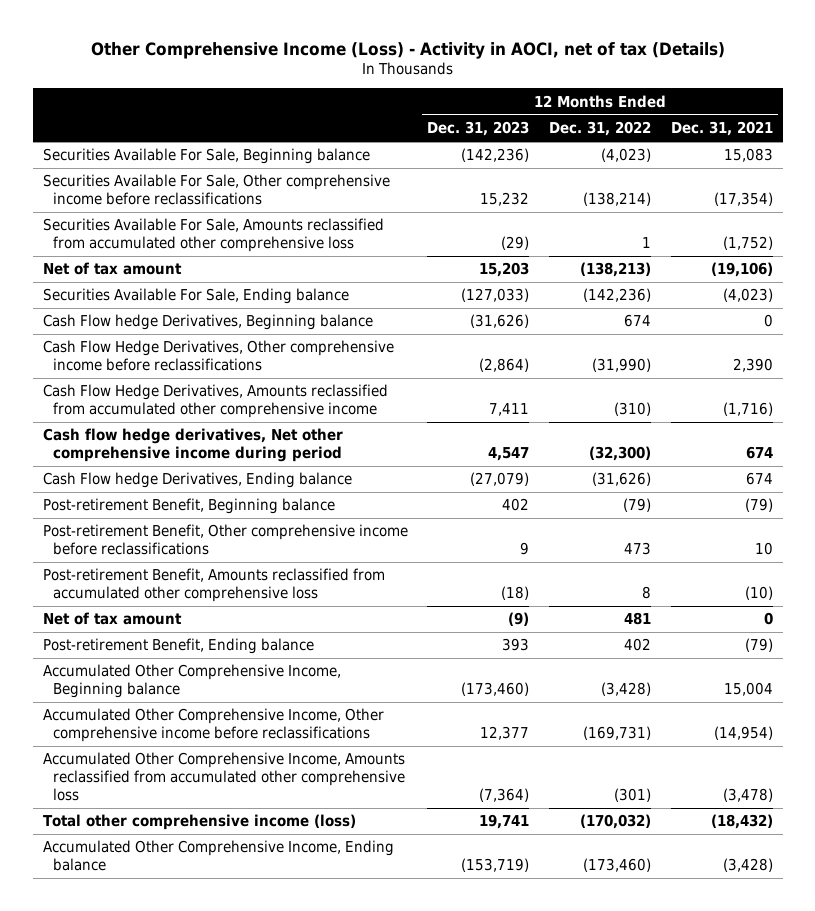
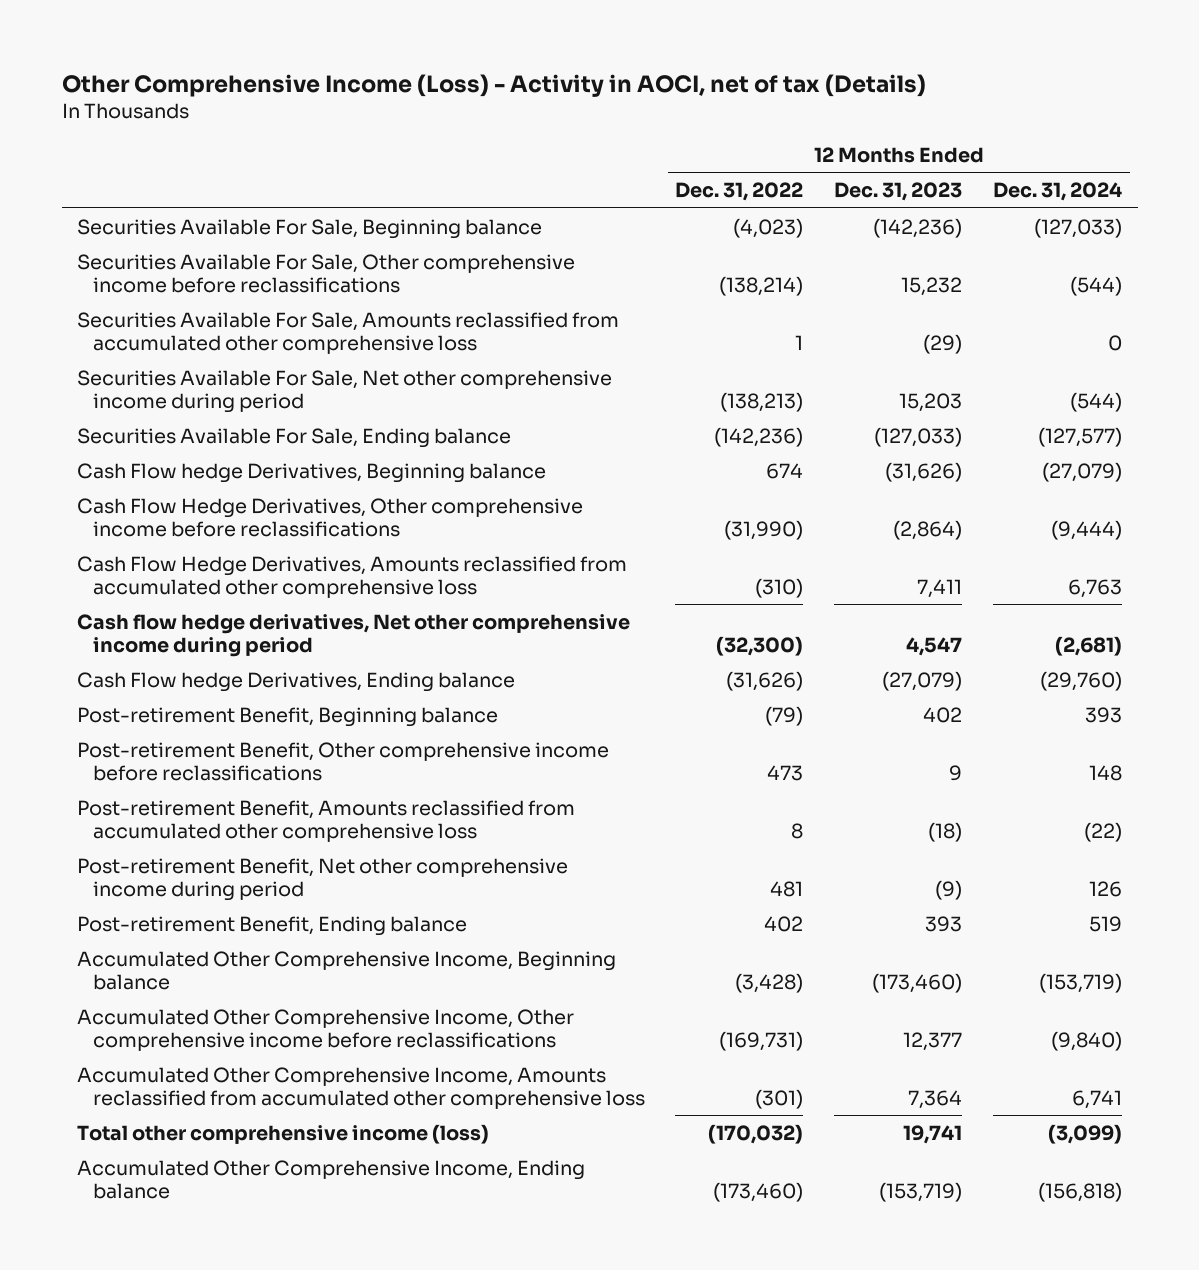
- | 12 Months Ended Dec. 31, 2023 | 12 Months Ended Dec. 31, 2022 | 12 Months Ended Dec. 31, 2021
+ | 12 Months Ended Dec. 31, 2022 | 12 Months Ended Dec. 31, 2023 | 12 Months Ended Dec. 31, 2024
- Net of tax amount | 15,203 | (138,213) | (19,106)
+ Securities Available For Sale, Net other comprehensive income during period | (138,213) | 15,203 | (544)
- Cash Flow Hedge Derivatives, Amounts reclassified from accumulated other comprehensive income | 7,411 | (310) | (1,716)
+ Cash Flow Hedge Derivatives, Amounts reclassified from accumulated other comprehensive loss | (310) | 7,411 | 6,763
- Net of tax amount | (9) | 481 | 0
+ Post-retirement Benefit, Net other comprehensive income during period | 481 | (9) | 126
- Accumulated Other Comprehensive Income, Amounts reclassified from accumulated other comprehensive loss | (7,364) | (301) | (3,478)
+ Accumulated Other Comprehensive Income, Amounts reclassified from accumulated other comprehensive loss | (301) | 7,364 | 6,741

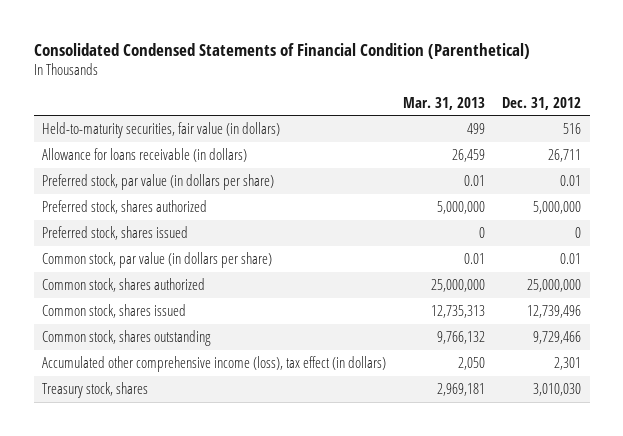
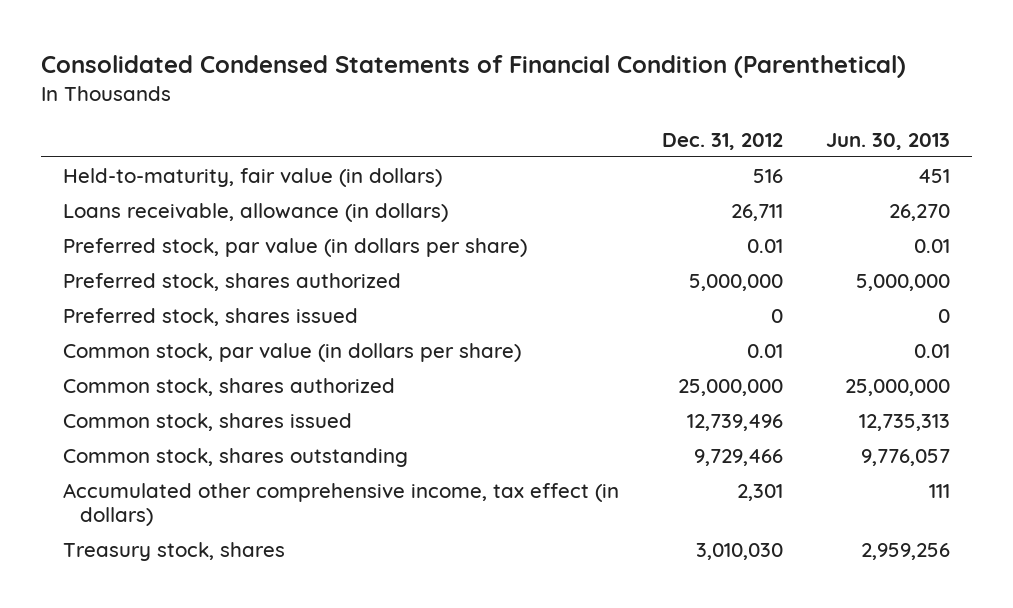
- | Mar. 31, 2013 | Dec. 31, 2012
+ | Dec. 31, 2012 | Jun. 30, 2013
- Held-to-maturity securities, fair value (in dollars) | 499 | 516
- Allowance for loans receivable (in dollars) | 26,459 | 26,711
+ Held-to-maturity, fair value (in dollars) | 516 | 451
+ Loans receivable, allowance (in dollars) | 26,711 | 26,270
- Accumulated other comprehensive income (loss), tax effect (in dollars) | 2,050 | 2,301
+ Accumulated other comprehensive income, tax effect (in dollars) | 2,301 | 111

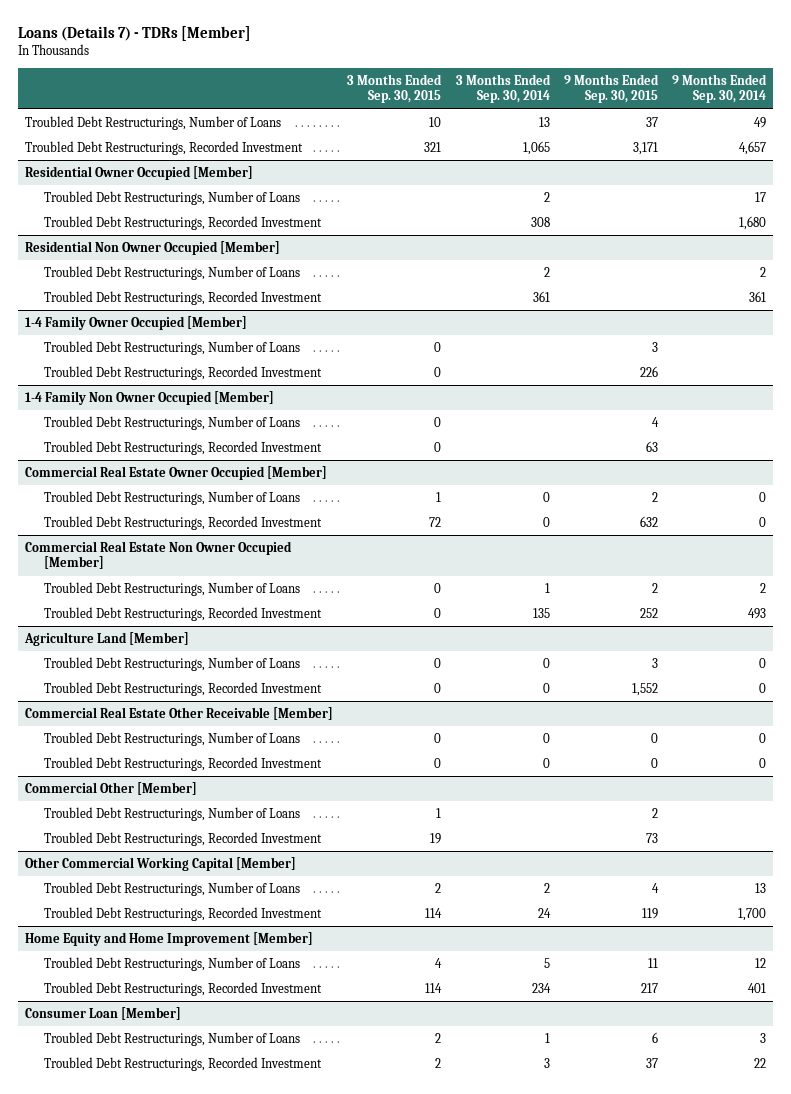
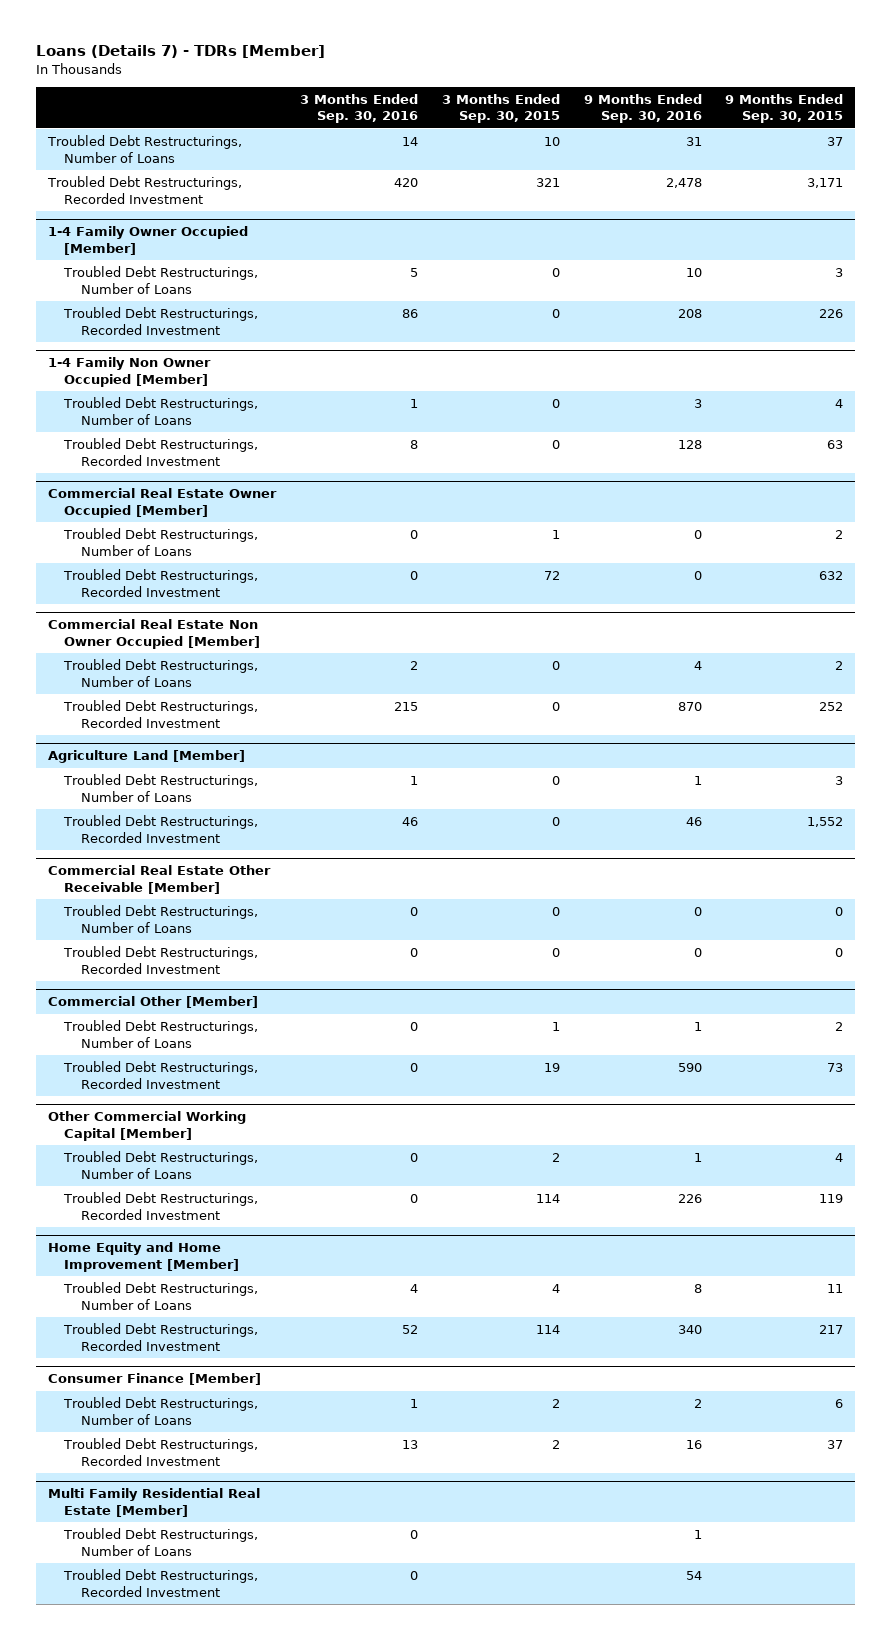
- | 3 Months Ended Sep. 30, 2015 | 3 Months Ended Sep. 30, 2014 | 9 Months Ended Sep. 30, 2015 | 9 Months Ended Sep. 30, 2014
+ | 3 Months Ended Sep. 30, 2016 | 3 Months Ended Sep. 30, 2015 | 9 Months Ended Sep. 30, 2016 | 9 Months Ended Sep. 30, 2015
- Residential Owner Occupied [Member]
- Troubled Debt Restructurings, Number of Loans | | 2 | | 17
- Troubled Debt Restructurings, Recorded Investment | | 308 | | 1,680
- Residential Non Owner Occupied [Member]
- Troubled Debt Restructurings, Number of Loans | | 2 | | 2
- Troubled Debt Restructurings, Recorded Investment | | 361 | | 361
- Consumer Loan [Member]
+ Consumer Finance [Member]
+ Multi Family Residential Real Estate [Member]
+ Troubled Debt Restructurings, Number of Loans | 0 | | 1 |
+ Troubled Debt Restructurings, Recorded Investment | 0 | | 54 |

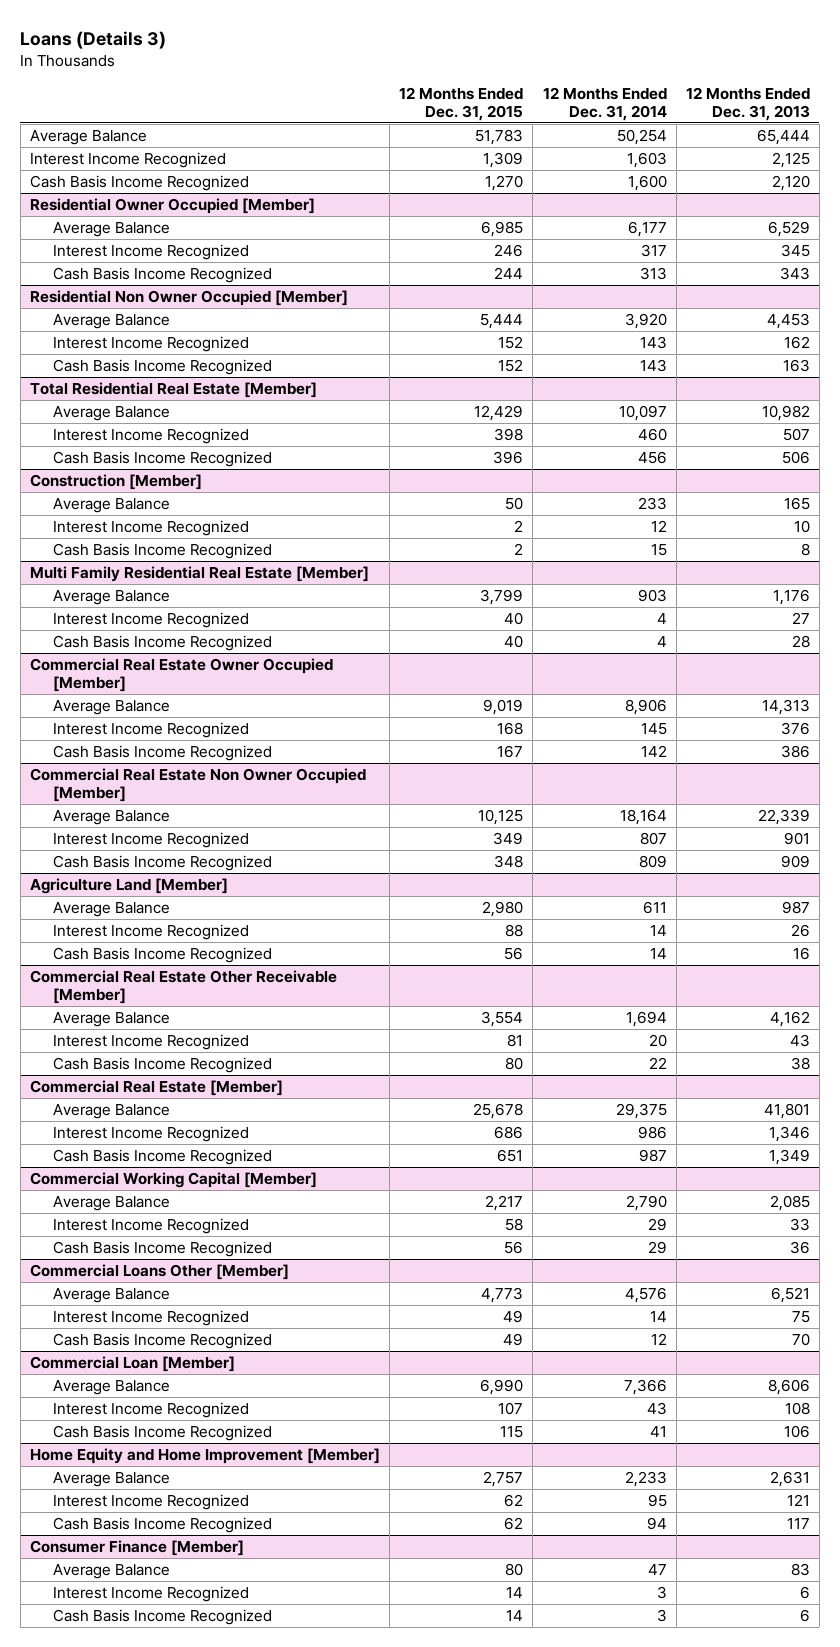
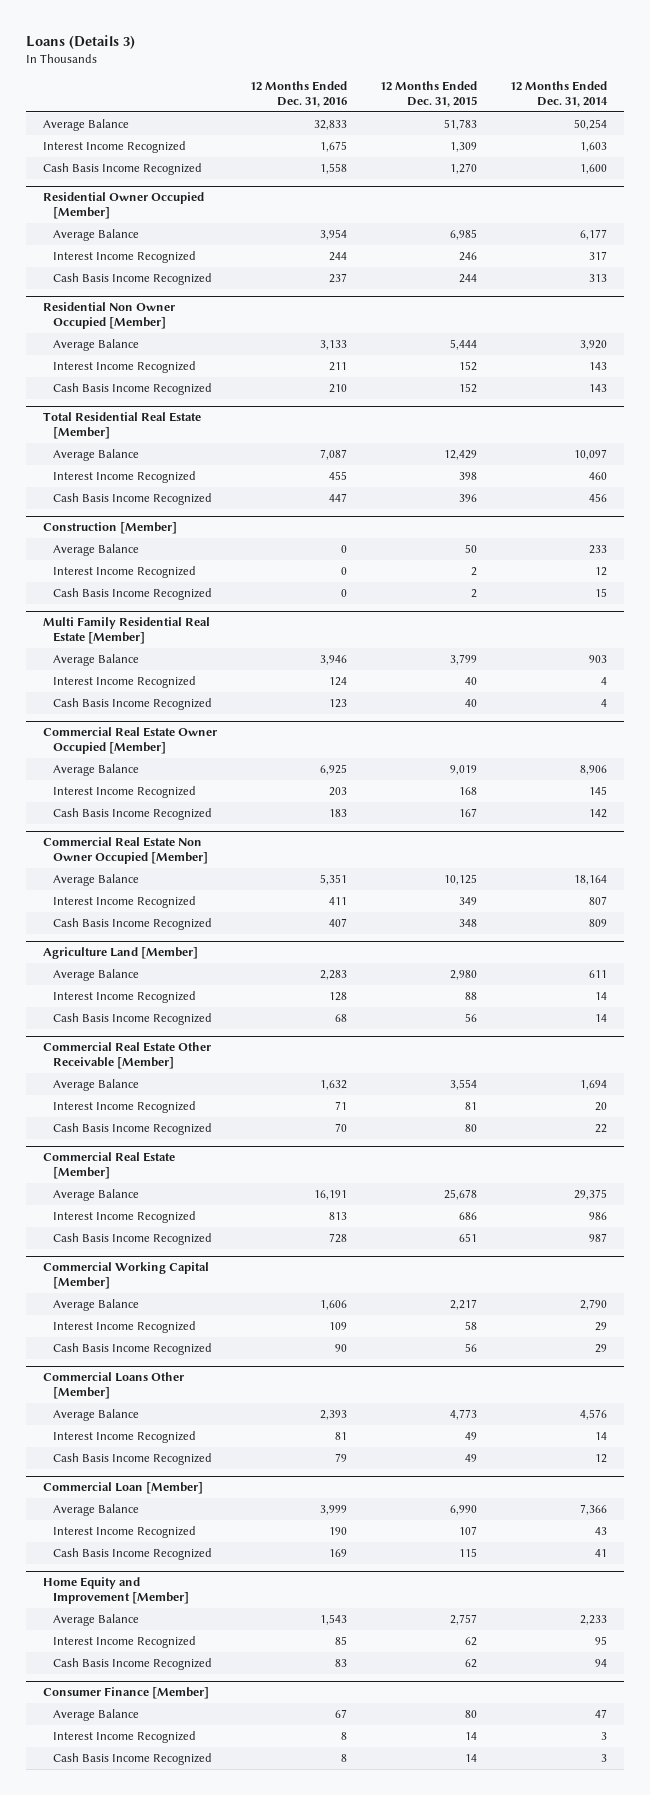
- | 12 Months Ended Dec. 31, 2015 | 12 Months Ended Dec. 31, 2014 | 12 Months Ended Dec. 31, 2013
+ | 12 Months Ended Dec. 31, 2016 | 12 Months Ended Dec. 31, 2015 | 12 Months Ended Dec. 31, 2014
- Home Equity and Home Improvement [Member]
+ Home Equity and Improvement [Member]

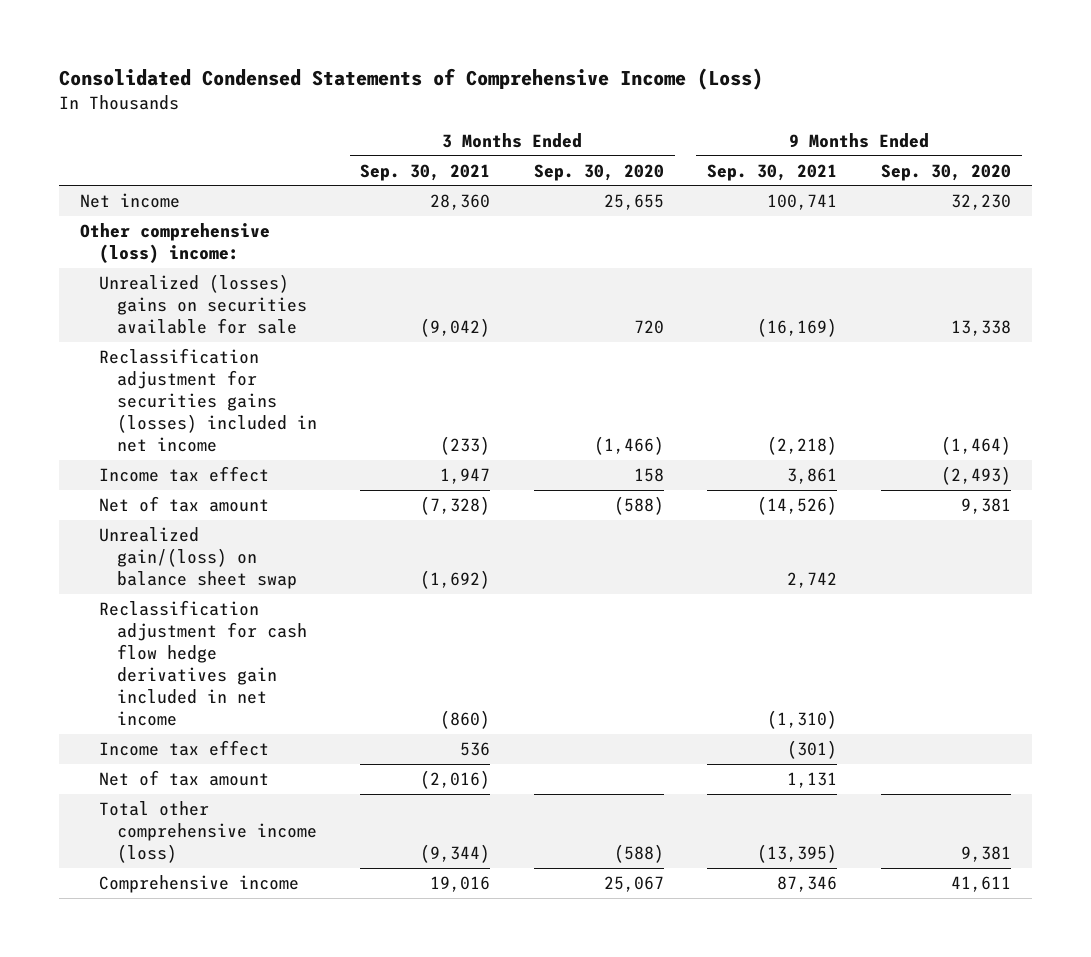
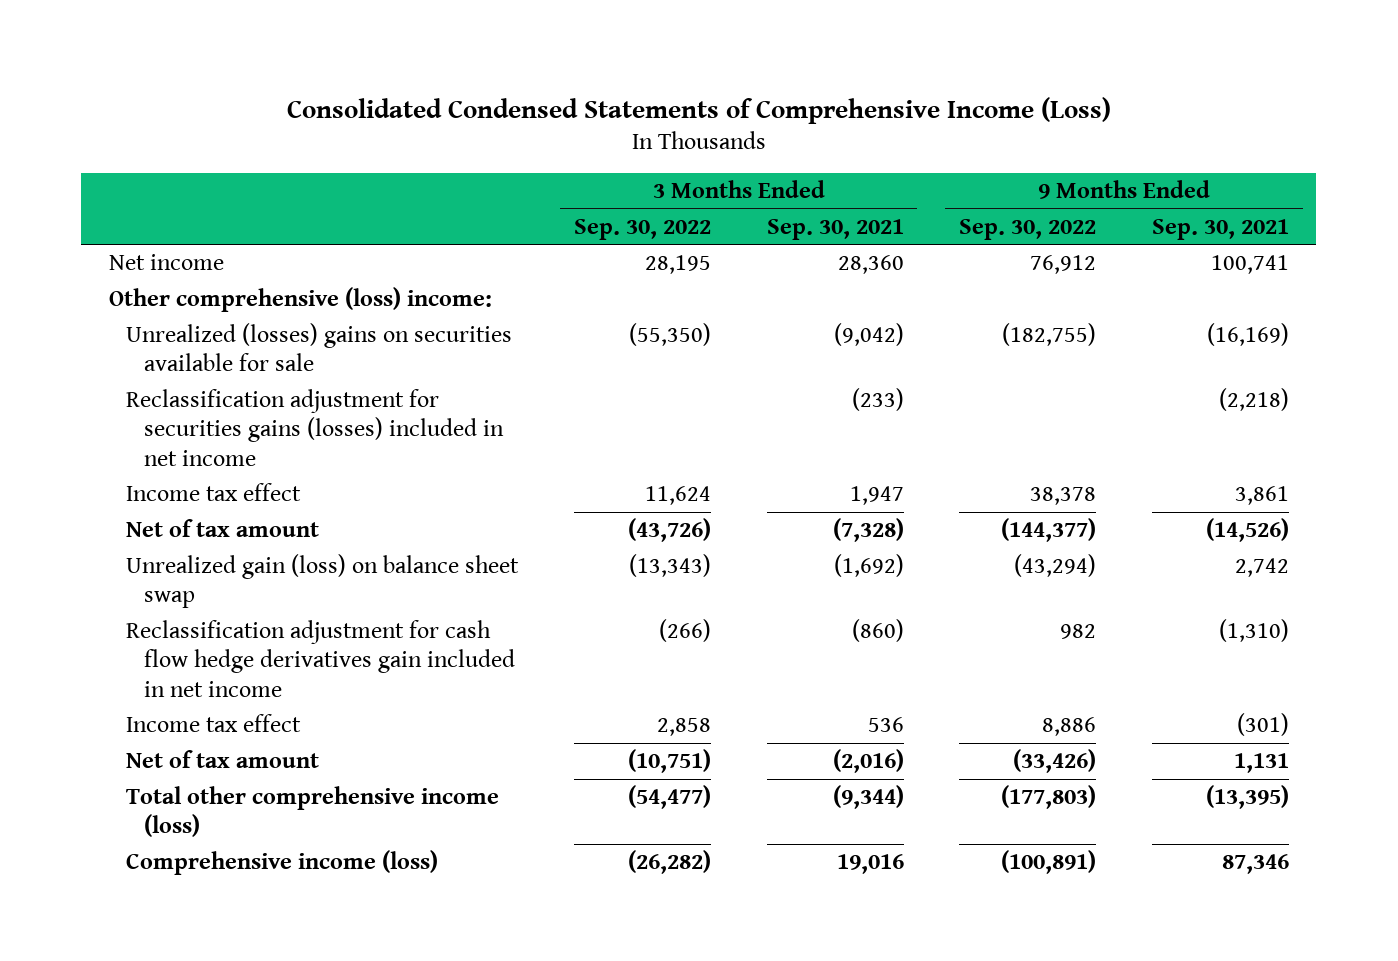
- | 3 Months Ended Sep. 30, 2021 | 3 Months Ended Sep. 30, 2020 | 9 Months Ended Sep. 30, 2021 | 9 Months Ended Sep. 30, 2020
+ | 3 Months Ended Sep. 30, 2022 | 3 Months Ended Sep. 30, 2021 | 9 Months Ended Sep. 30, 2022 | 9 Months Ended Sep. 30, 2021
- Unrealized gain/(loss) on balance sheet swap | (1,692) | | 2,742 |
+ Unrealized gain (loss) on balance sheet swap | (13,343) | (1,692) | (43,294) | 2,742
- Comprehensive income | 19,016 | 25,067 | 87,346 | 41,611
+ Comprehensive income (loss) | (26,282) | 19,016 | (100,891) | 87,346

